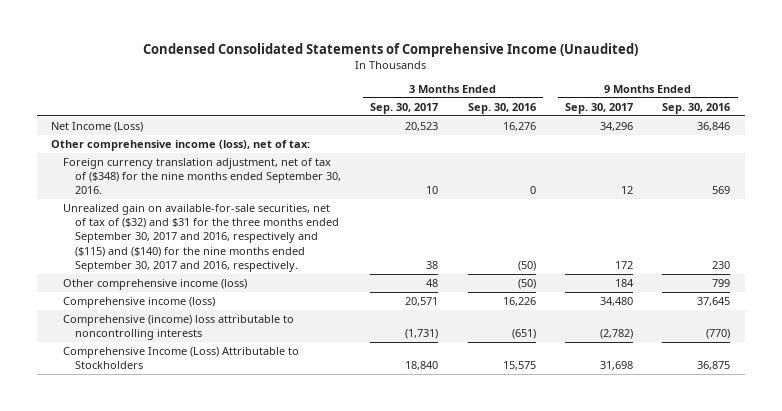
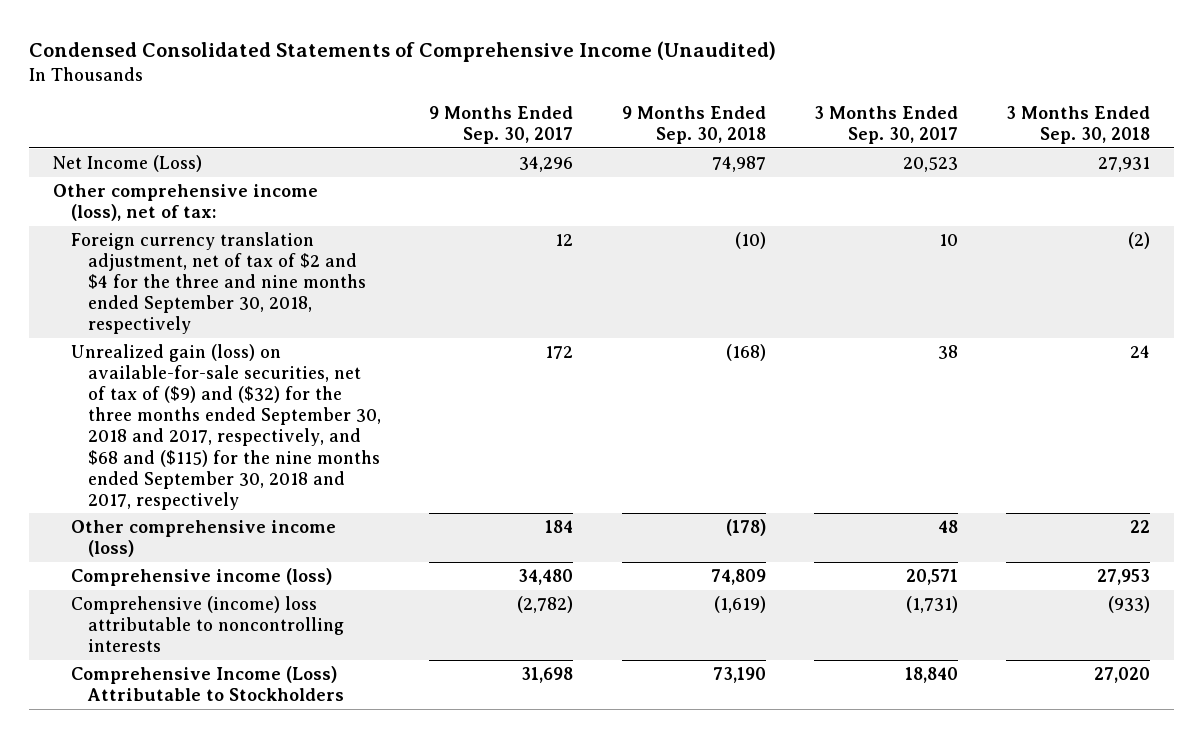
- | 3 Months Ended Sep. 30, 2017 | 3 Months Ended Sep. 30, 2016 | 9 Months Ended Sep. 30, 2017 | 9 Months Ended Sep. 30, 2016
+ | 9 Months Ended Sep. 30, 2017 | 9 Months Ended Sep. 30, 2018 | 3 Months Ended Sep. 30, 2017 | 3 Months Ended Sep. 30, 2018
- Foreign currency translation adjustment, net of tax of ($348) for the nine months ended September 30, 2016. | 10 | 0 | 12 | 569
- Unrealized gain on available-for-sale securities, net of tax of ($32) and $31 for the three months ended September 30, 2017 and 2016, respectively and ($115) and ($140) for the nine months ended September 30, 2017 and 2016, respectively. | 38 | (50) | 172 | 230
+ Foreign currency translation adjustment, net of tax of $2 and $4 for the three and nine months ended September 30, 2018, respectively | 12 | (10) | 10 | (2)
+ Unrealized gain (loss) on available-for-sale securities, net of tax of ($9) and ($32) for the three months ended September 30, 2018 and 2017, respectively, and $68 and ($115) for the nine months ended September 30, 2018 and 2017, respectively | 172 | (168) | 38 | 24

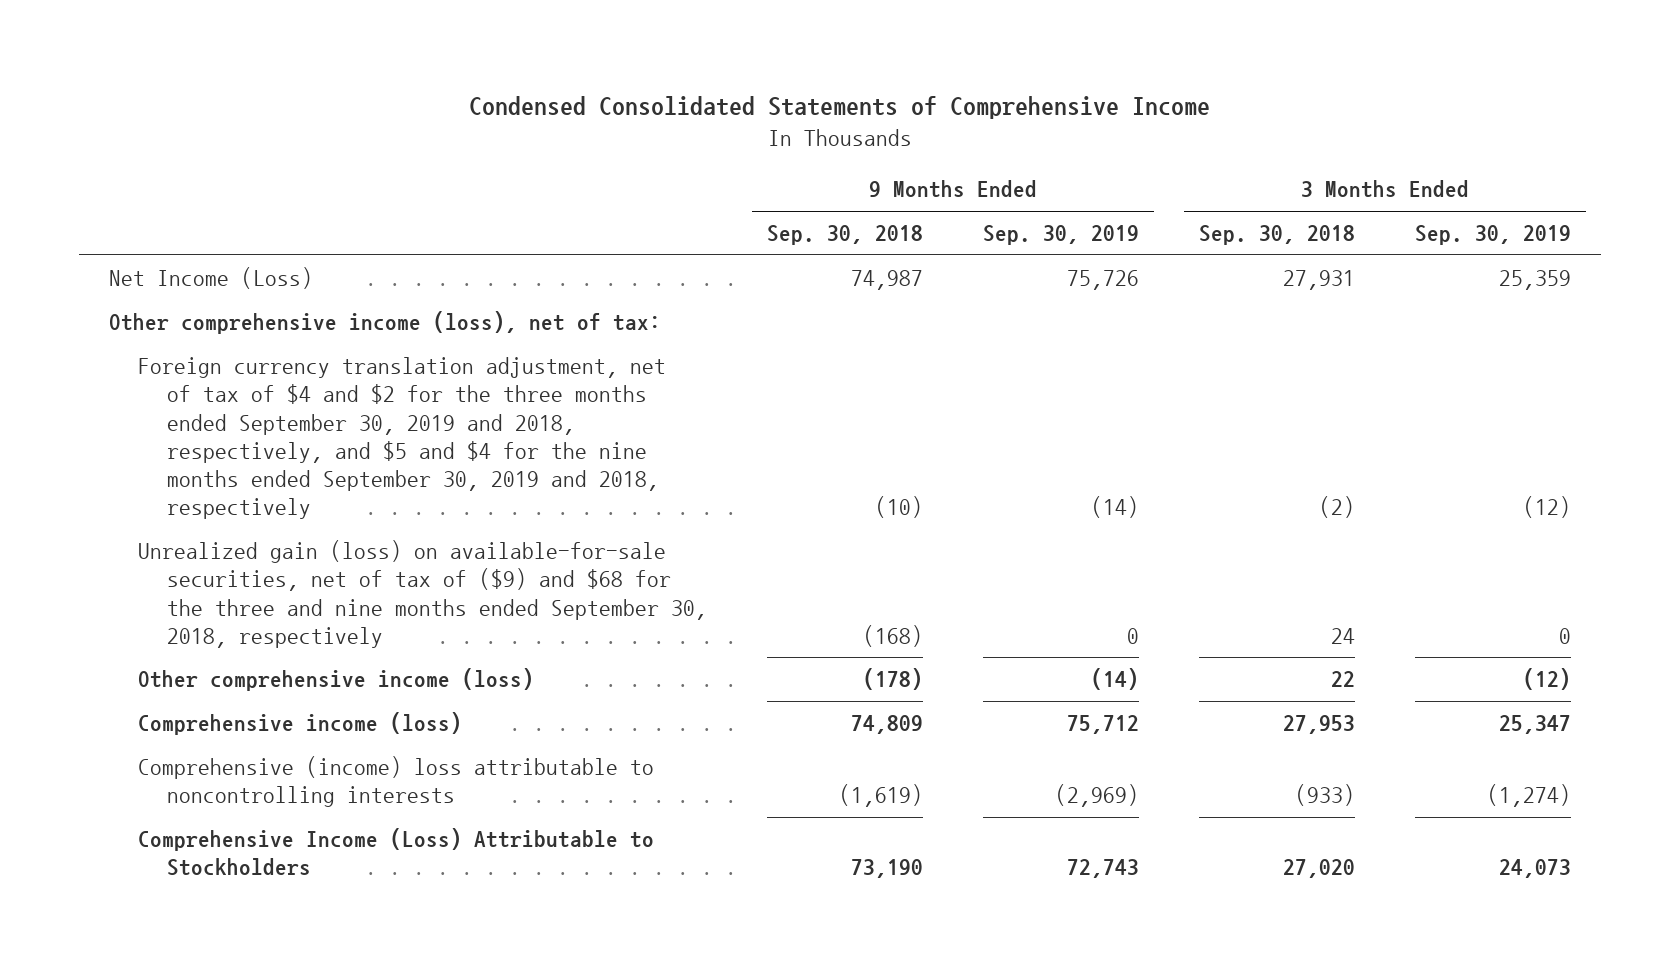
- Condensed Consolidated Statements of Comprehensive Income (Unaudited)
+ Condensed Consolidated Statements of Comprehensive Income
- | 9 Months Ended Sep. 30, 2017 | 9 Months Ended Sep. 30, 2018 | 3 Months Ended Sep. 30, 2017 | 3 Months Ended Sep. 30, 2018
+ | 9 Months Ended Sep. 30, 2018 | 9 Months Ended Sep. 30, 2019 | 3 Months Ended Sep. 30, 2018 | 3 Months Ended Sep. 30, 2019
- Foreign currency translation adjustment, net of tax of $2 and $4 for the three and nine months ended September 30, 2018, respectively | 12 | (10) | 10 | (2)
- Unrealized gain (loss) on available-for-sale securities, net of tax of ($9) and ($32) for the three months ended September 30, 2018 and 2017, respectively, and $68 and ($115) for the nine months ended September 30, 2018 and 2017, respectively | 172 | (168) | 38 | 24
+ Foreign currency translation adjustment, net of tax of $4 and $2 for the three months ended September 30, 2019 and 2018, respectively, and $5 and $4 for the nine months ended September 30, 2019 and 2018, respectively | (10) | (14) | (2) | (12)
+ Unrealized gain (loss) on available-for-sale securities, net of tax of ($9) and $68 for the three and nine months ended September 30, 2018, respectively | (168) | 0 | 24 | 0

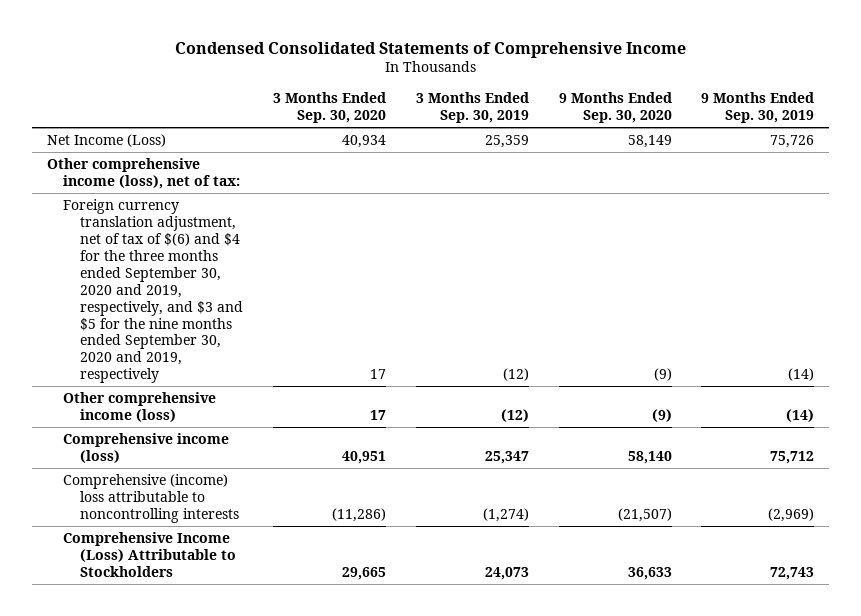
- | 9 Months Ended Sep. 30, 2018 | 9 Months Ended Sep. 30, 2019 | 3 Months Ended Sep. 30, 2018 | 3 Months Ended Sep. 30, 2019
+ | 3 Months Ended Sep. 30, 2020 | 3 Months Ended Sep. 30, 2019 | 9 Months Ended Sep. 30, 2020 | 9 Months Ended Sep. 30, 2019
- Foreign currency translation adjustment, net of tax of $4 and $2 for the three months ended September 30, 2019 and 2018, respectively, and $5 and $4 for the nine months ended September 30, 2019 and 2018, respectively | (10) | (14) | (2) | (12)
- Unrealized gain (loss) on available-for-sale securities, net of tax of ($9) and $68 for the three and nine months ended September 30, 2018, respectively | (168) | 0 | 24 | 0
+ Foreign currency translation adjustment, net of tax of $(6) and $4 for the three months ended September 30, 2020 and 2019, respectively, and $3 and $5 for the nine months ended September 30, 2020 and 2019, respectively | 17 | (12) | (9) | (14)

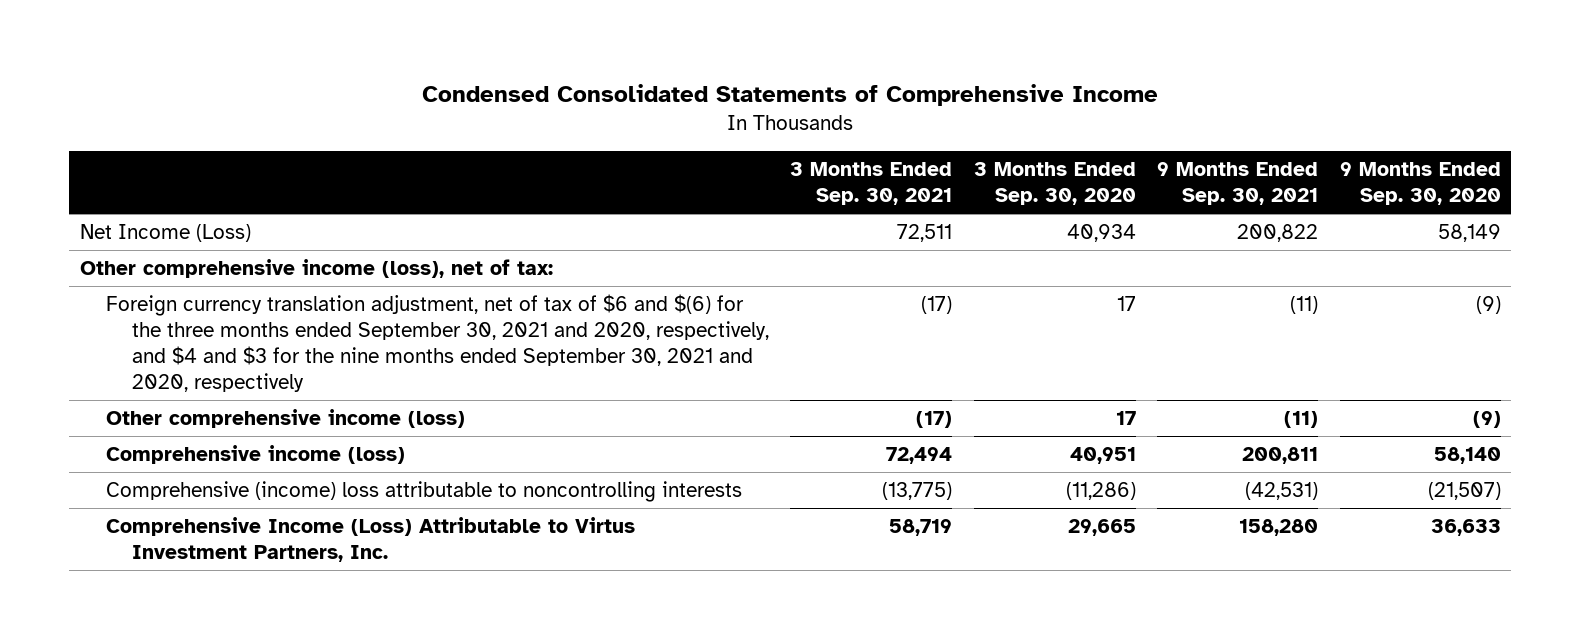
- | 3 Months Ended Sep. 30, 2020 | 3 Months Ended Sep. 30, 2019 | 9 Months Ended Sep. 30, 2020 | 9 Months Ended Sep. 30, 2019
+ | 3 Months Ended Sep. 30, 2021 | 3 Months Ended Sep. 30, 2020 | 9 Months Ended Sep. 30, 2021 | 9 Months Ended Sep. 30, 2020
- Foreign currency translation adjustment, net of tax of $(6) and $4 for the three months ended September 30, 2020 and 2019, respectively, and $3 and $5 for the nine months ended September 30, 2020 and 2019, respectively | 17 | (12) | (9) | (14)
+ Foreign currency translation adjustment, net of tax of $6 and $(6) for the three months ended September 30, 2021 and 2020, respectively, and $4 and $3 for the nine months ended September 30, 2021 and 2020, respectively | (17) | 17 | (11) | (9)
- Comprehensive Income (Loss) Attributable to Stockholders | 29,665 | 24,073 | 36,633 | 72,743
+ Comprehensive Income (Loss) Attributable to Virtus Investment Partners, Inc. | 58,719 | 29,665 | 158,280 | 36,633

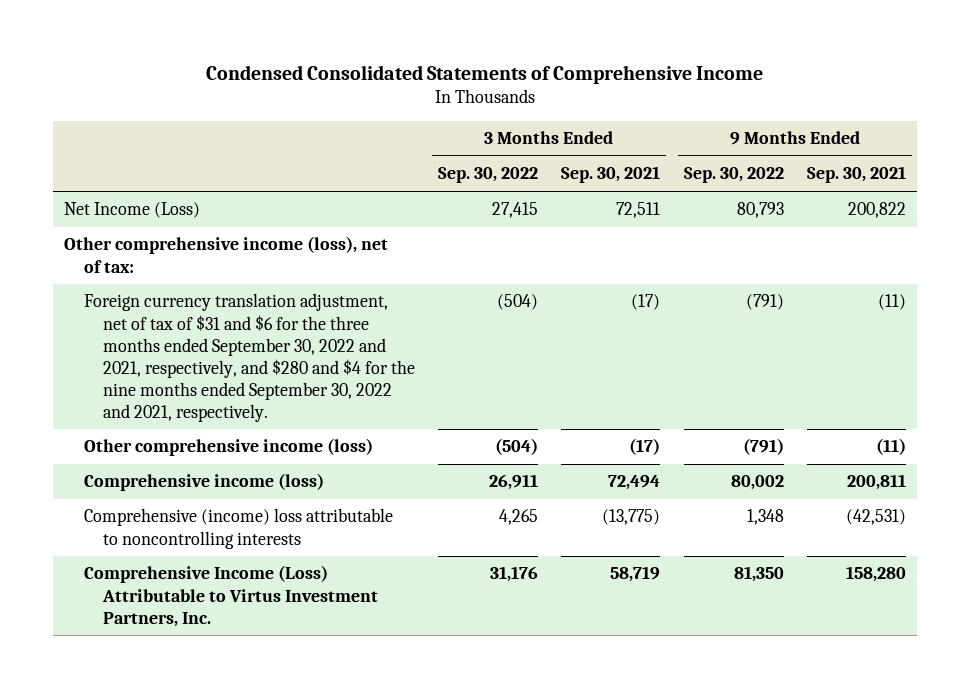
- | 3 Months Ended Sep. 30, 2021 | 3 Months Ended Sep. 30, 2020 | 9 Months Ended Sep. 30, 2021 | 9 Months Ended Sep. 30, 2020
+ | 3 Months Ended Sep. 30, 2022 | 3 Months Ended Sep. 30, 2021 | 9 Months Ended Sep. 30, 2022 | 9 Months Ended Sep. 30, 2021
- Foreign currency translation adjustment, net of tax of $6 and $(6) for the three months ended September 30, 2021 and 2020, respectively, and $4 and $3 for the nine months ended September 30, 2021 and 2020, respectively | (17) | 17 | (11) | (9)
+ Foreign currency translation adjustment, net of tax of $31 and $6 for the three months ended September 30, 2022 and 2021, respectively, and $280 and $4 for the nine months ended September 30, 2022 and 2021, respectively. | (504) | (17) | (791) | (11)

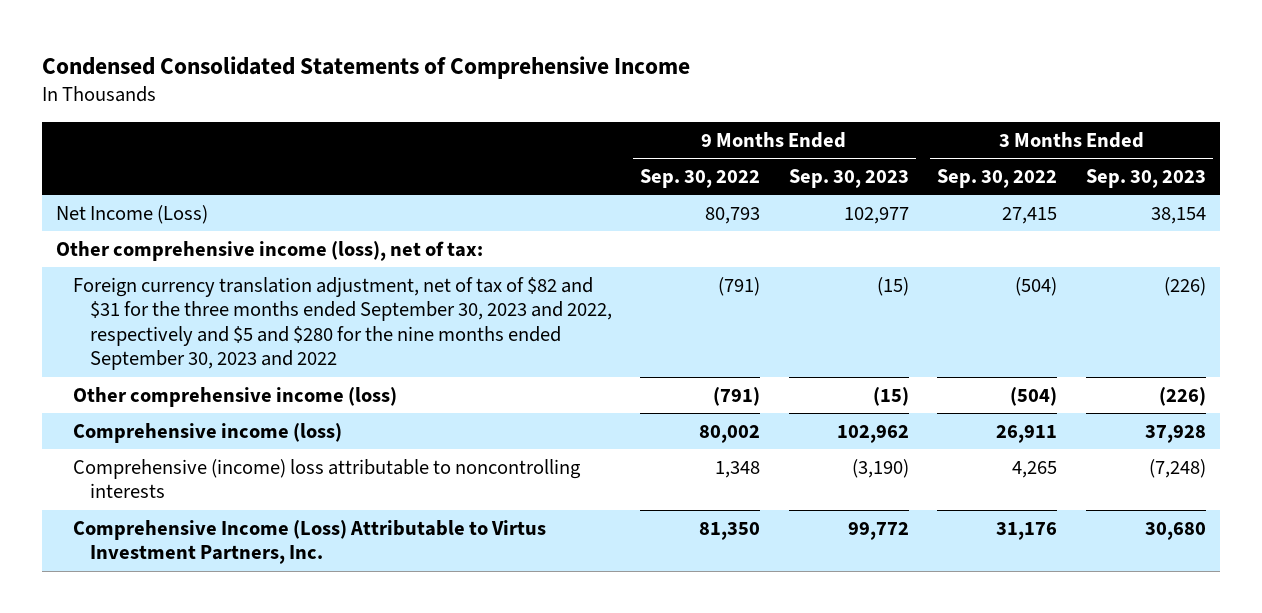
- | 3 Months Ended Sep. 30, 2022 | 3 Months Ended Sep. 30, 2021 | 9 Months Ended Sep. 30, 2022 | 9 Months Ended Sep. 30, 2021
+ | 9 Months Ended Sep. 30, 2022 | 9 Months Ended Sep. 30, 2023 | 3 Months Ended Sep. 30, 2022 | 3 Months Ended Sep. 30, 2023
- Foreign currency translation adjustment, net of tax of $31 and $6 for the three months ended September 30, 2022 and 2021, respectively, and $280 and $4 for the nine months ended September 30, 2022 and 2021, respectively. | (504) | (17) | (791) | (11)
+ Foreign currency translation adjustment, net of tax of $82 and $31 for the three months ended September 30, 2023 and 2022, respectively and $5 and $280 for the nine months ended September 30, 2023 and 2022 | (791) | (15) | (504) | (226)

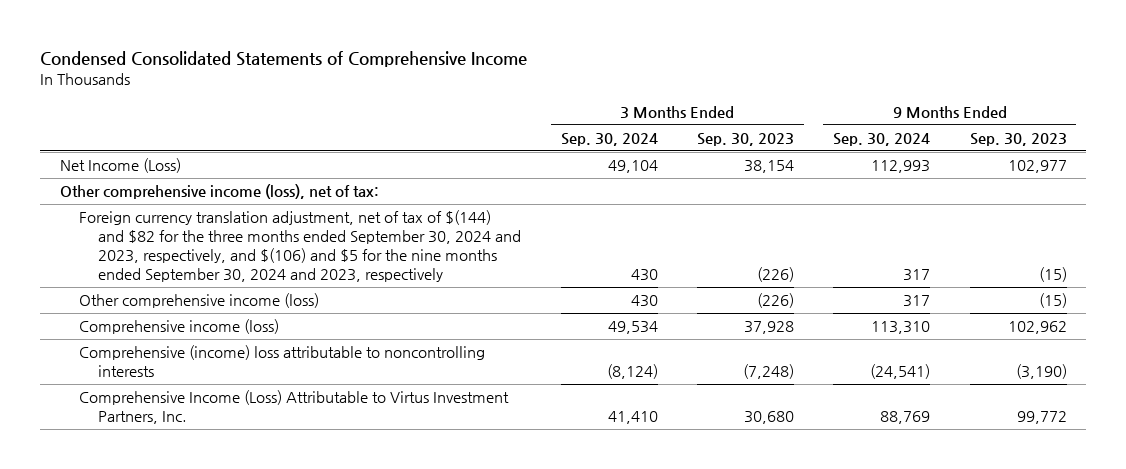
- | 9 Months Ended Sep. 30, 2022 | 9 Months Ended Sep. 30, 2023 | 3 Months Ended Sep. 30, 2022 | 3 Months Ended Sep. 30, 2023
+ | 3 Months Ended Sep. 30, 2024 | 3 Months Ended Sep. 30, 2023 | 9 Months Ended Sep. 30, 2024 | 9 Months Ended Sep. 30, 2023
- Foreign currency translation adjustment, net of tax of $82 and $31 for the three months ended September 30, 2023 and 2022, respectively and $5 and $280 for the nine months ended September 30, 2023 and 2022 | (791) | (15) | (504) | (226)
+ Foreign currency translation adjustment, net of tax of $(144) and $82 for the three months ended September 30, 2024 and 2023, respectively, and $(106) and $5 for the nine months ended September 30, 2024 and 2023, respectively | 430 | (226) | 317 | (15)

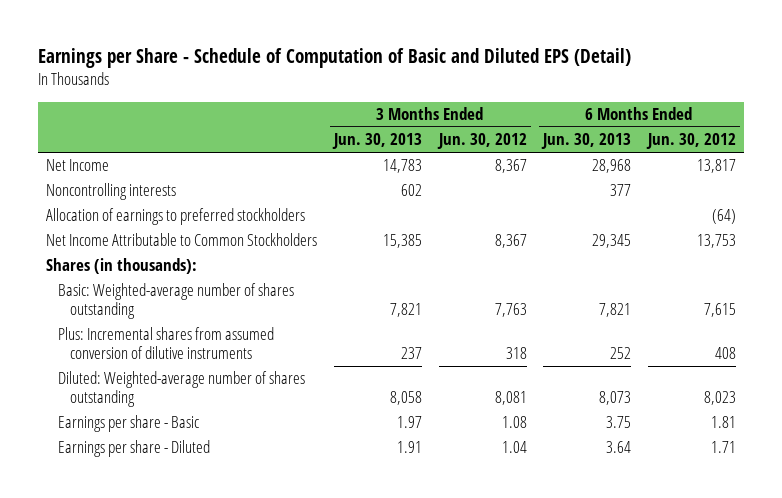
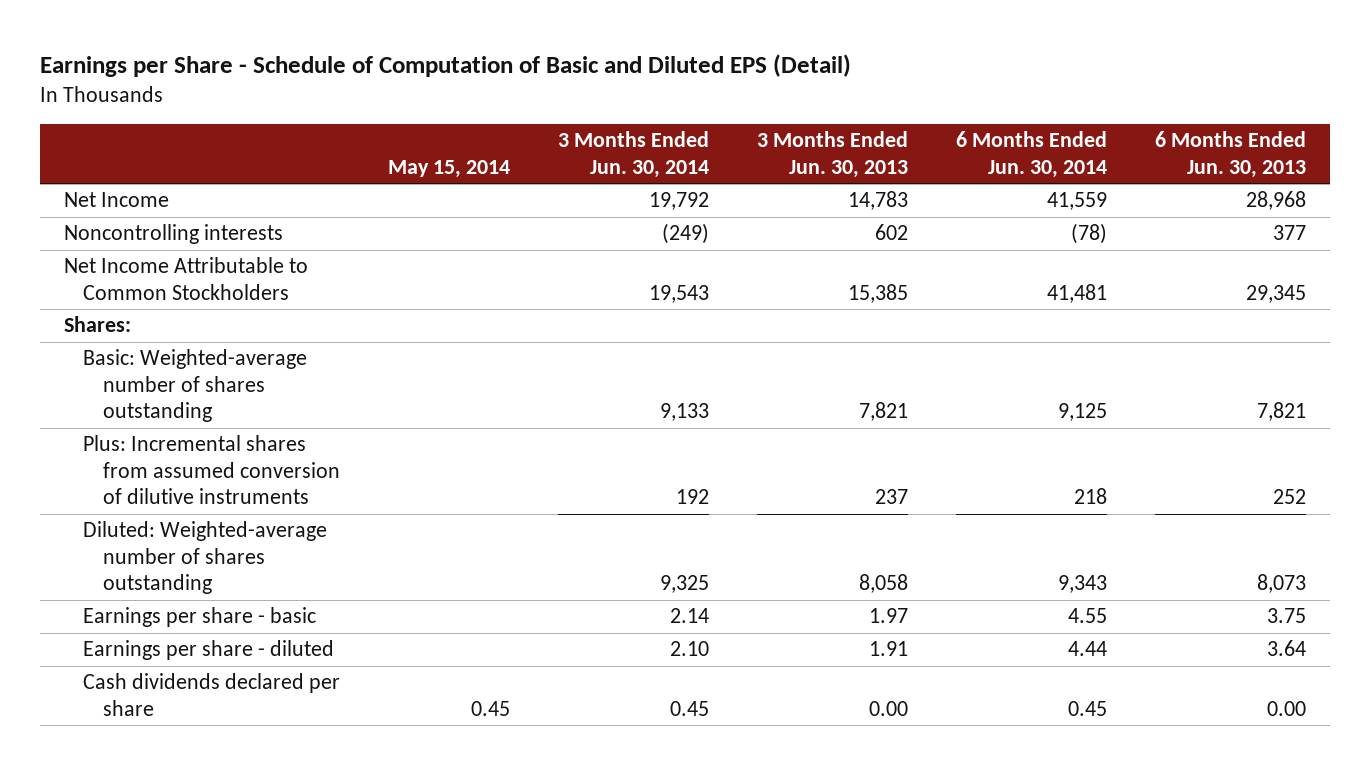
- | 3 Months Ended Jun. 30, 2013 | 3 Months Ended Jun. 30, 2012 | 6 Months Ended Jun. 30, 2013 | 6 Months Ended Jun. 30, 2012
+ | May 15, 2014 | 3 Months Ended Jun. 30, 2014 | 3 Months Ended Jun. 30, 2013 | 6 Months Ended Jun. 30, 2014 | 6 Months Ended Jun. 30, 2013
- Allocation of earnings to preferred stockholders | | | | (64)
- Shares (in thousands):
+ Shares:
- Earnings per share - Basic | 1.97 | 1.08 | 3.75 | 1.81
- Earnings per share - Diluted | 1.91 | 1.04 | 3.64 | 1.71
+ Earnings per share - basic | | 2.14 | 1.97 | 4.55 | 3.75
+ Earnings per share - diluted | | 2.10 | 1.91 | 4.44 | 3.64
+ Cash dividends declared per share | 0.45 | 0.45 | 0.00 | 0.45 | 0.00

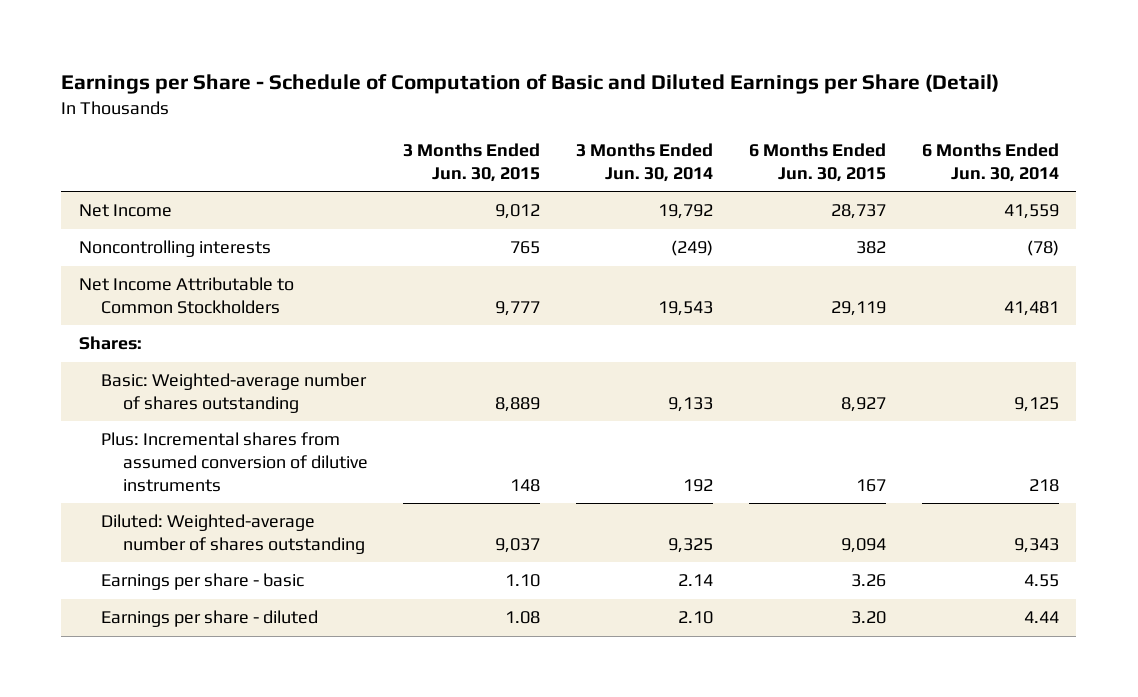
- Earnings per Share - Schedule of Computation of Basic and Diluted EPS (Detail)
+ Earnings per Share - Schedule of Computation of Basic and Diluted Earnings per Share (Detail)
- | May 15, 2014 | 3 Months Ended Jun. 30, 2014 | 3 Months Ended Jun. 30, 2013 | 6 Months Ended Jun. 30, 2014 | 6 Months Ended Jun. 30, 2013
+ | 3 Months Ended Jun. 30, 2015 | 3 Months Ended Jun. 30, 2014 | 6 Months Ended Jun. 30, 2015 | 6 Months Ended Jun. 30, 2014
- Cash dividends declared per share | 0.45 | 0.45 | 0.00 | 0.45 | 0.00

